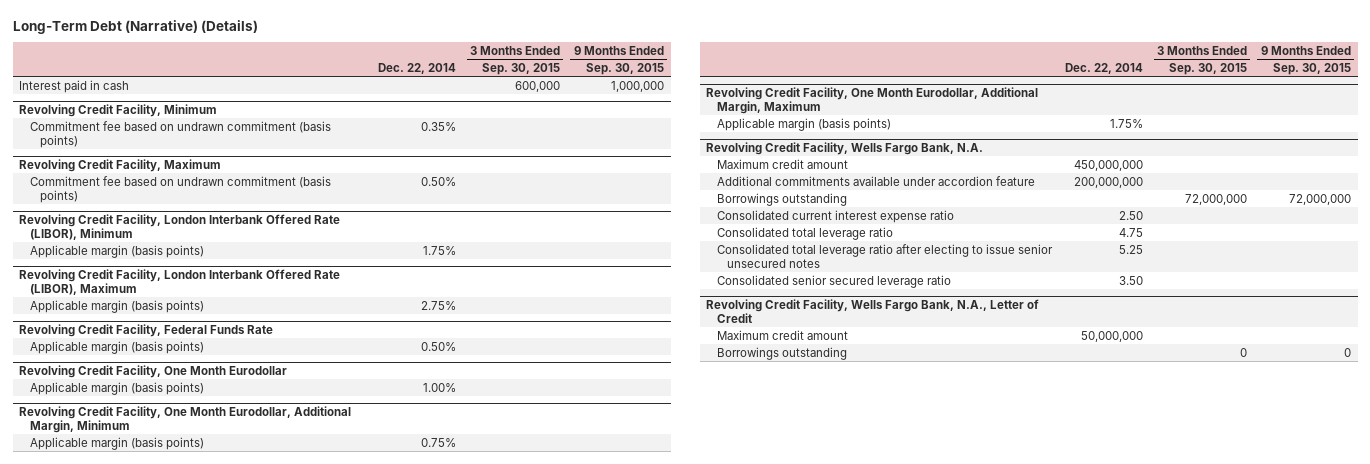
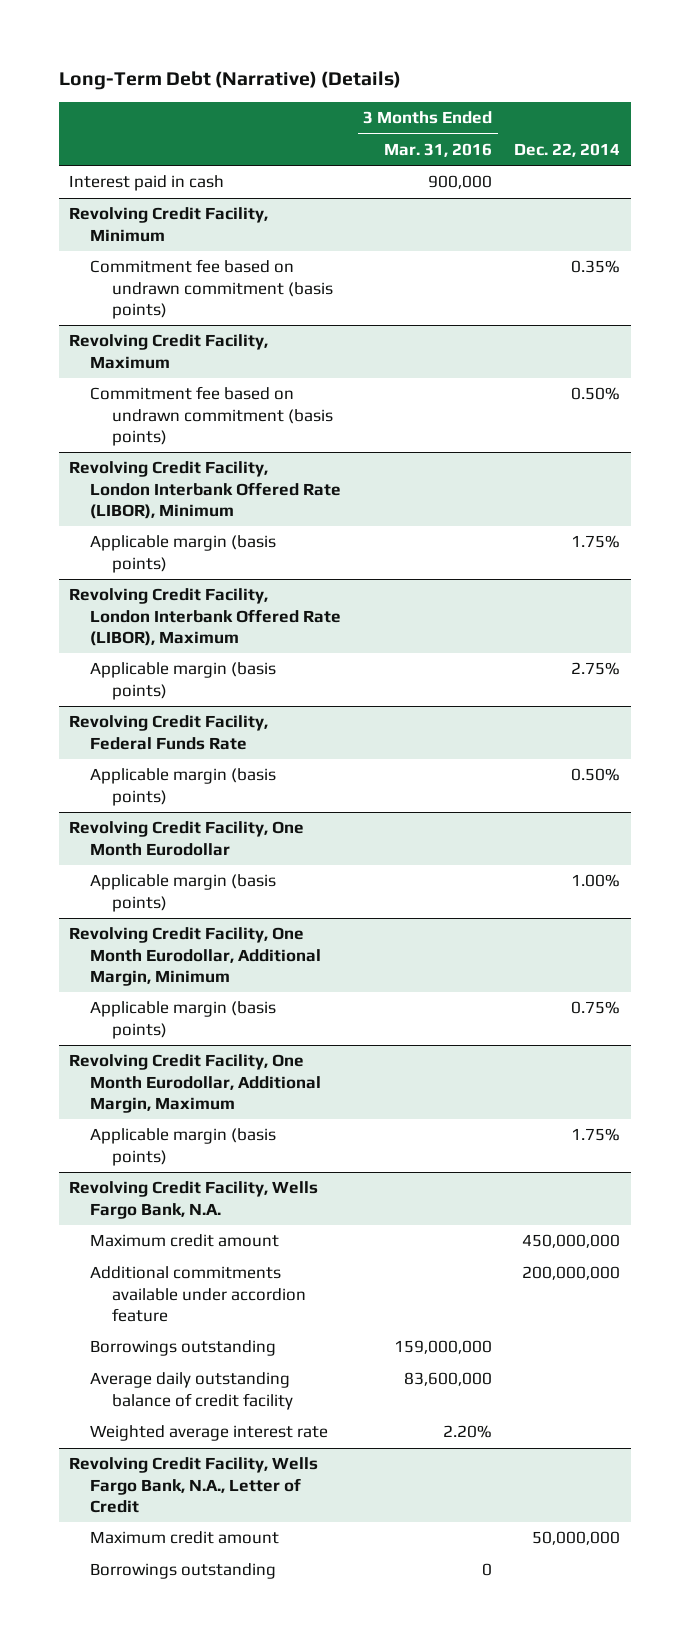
- | Dec. 22, 2014 | 3 Months Ended Sep. 30, 2015 | 9 Months Ended Sep. 30, 2015
+ | 3 Months Ended Mar. 31, 2016 | Dec. 22, 2014
@ Revolving Credit Facility, Wells Fargo Bank, N.A.
- Consolidated current interest expense ratio | 2.50 | |
- Consolidated total leverage ratio | 4.75 | |
- Consolidated total leverage ratio after electing to issue senior unsecured notes | 5.25 | |
- Consolidated senior secured leverage ratio | 3.50 | |
+ Average daily outstanding balance of credit facility | 83,600,000 |
+ Weighted average interest rate | 2.20% |

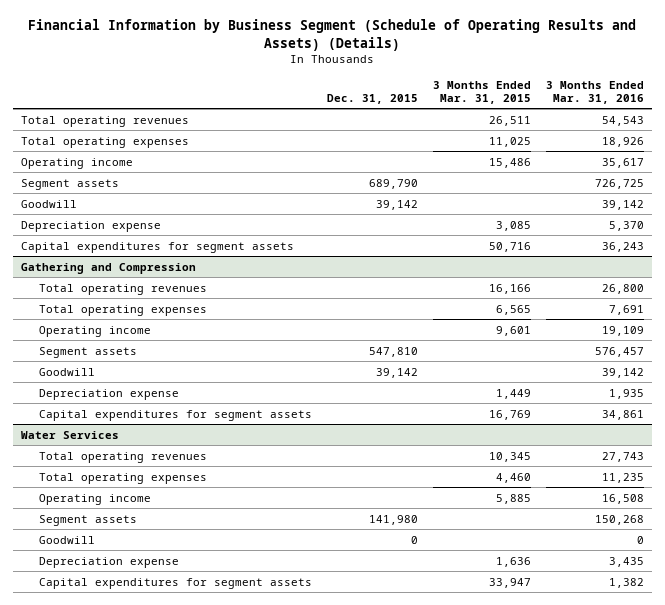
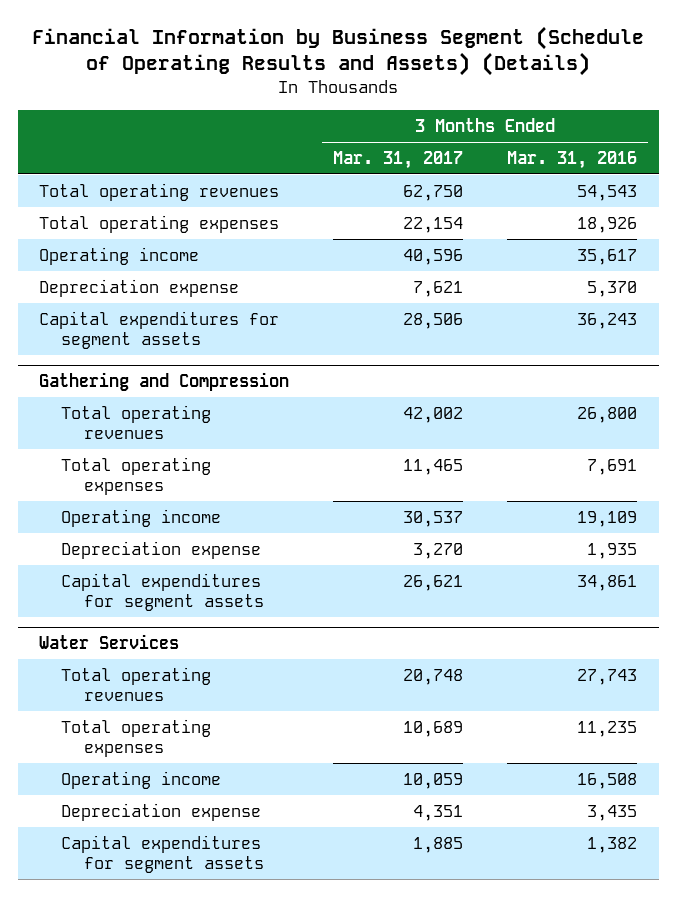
- | Dec. 31, 2015 | 3 Months Ended Mar. 31, 2015 | 3 Months Ended Mar. 31, 2016
+ | 3 Months Ended Mar. 31, 2017 | 3 Months Ended Mar. 31, 2016
- Segment assets | 689,790 | | 726,725
- Goodwill | 39,142 | | 39,142
@ Gathering and Compression
- Segment assets | 547,810 | | 576,457
- Goodwill | 39,142 | | 39,142
@ Water Services
- Segment assets | 141,980 | | 150,268
- Goodwill | 0 | | 0

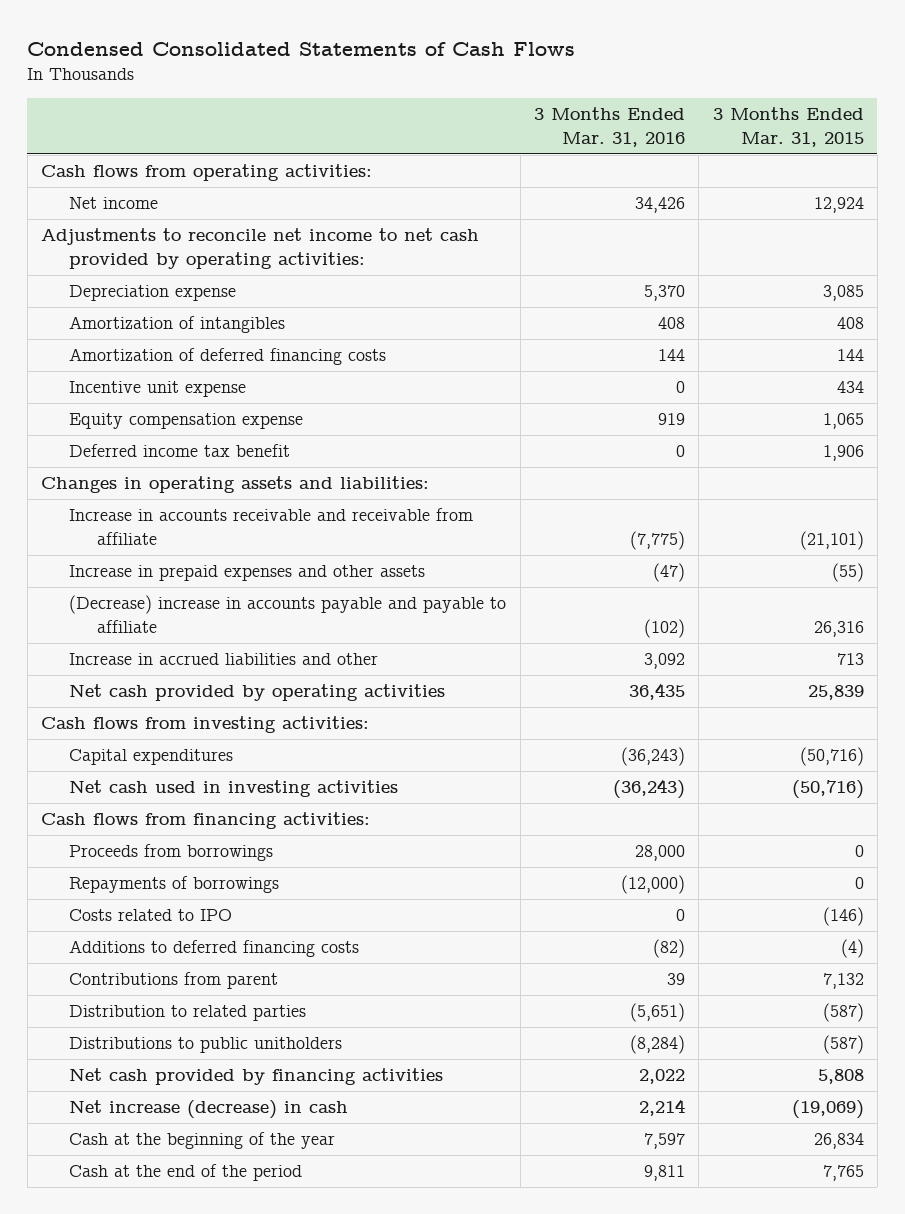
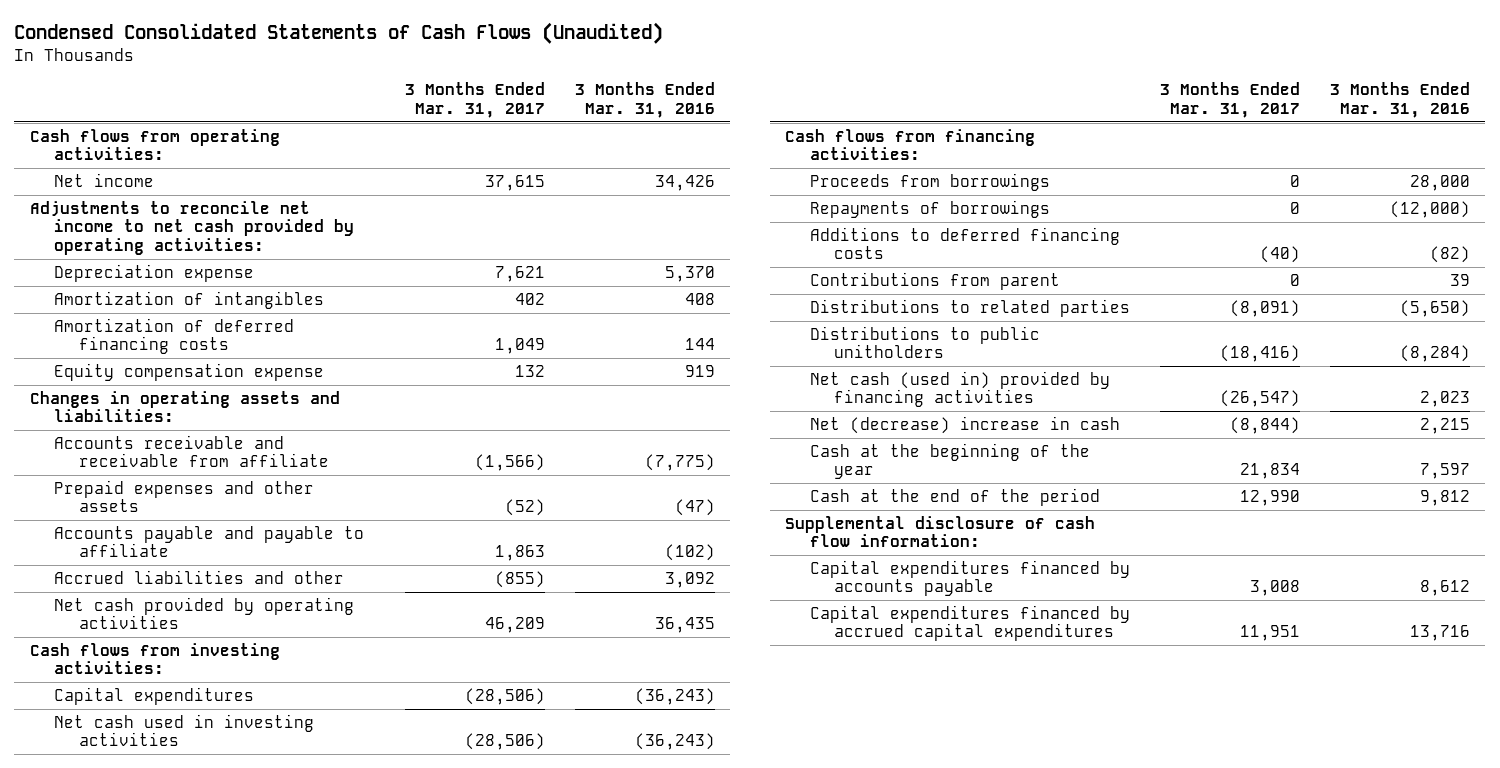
- Condensed Consolidated Statements of Cash Flows
+ Condensed Consolidated Statements of Cash Flows (Unaudited)
- | 3 Months Ended Mar. 31, 2016 | 3 Months Ended Mar. 31, 2015
+ | 3 Months Ended Mar. 31, 2017 | 3 Months Ended Mar. 31, 2016
- Incentive unit expense | 0 | 434
- Deferred income tax benefit | 0 | 1,906
- Increase in accounts receivable and receivable from affiliate | (7,775) | (21,101)
- Increase in prepaid expenses and other assets | (47) | (55)
- (Decrease) increase in accounts payable and payable to affiliate | (102) | 26,316
- Increase in accrued liabilities and other | 3,092 | 713
+ Accounts receivable and receivable from affiliate | (1,566) | (7,775)
+ Prepaid expenses and other assets | (52) | (47)
+ Accounts payable and payable to affiliate | 1,863 | (102)
+ Accrued liabilities and other | (855) | 3,092
- Costs related to IPO | 0 | (146)
- Distribution to related parties | (5,651) | (587)
+ Distributions to related parties | (8,091) | (5,650)
- Net cash provided by financing activities | 2,022 | 5,808
- Net increase (decrease) in cash | 2,214 | (19,069)
+ Net cash (used in) provided by financing activities | (26,547) | 2,023
+ Net (decrease) increase in cash | (8,844) | 2,215
- Cash at the end of the period | 9,811 | 7,765
+ Cash at the end of the period | 12,990 | 9,812
+ Supplemental disclosure of cash flow information:
+ Capital expenditures financed by accounts payable | 3,008 | 8,612
+ Capital expenditures financed by accrued capital expenditures | 11,951 | 13,716

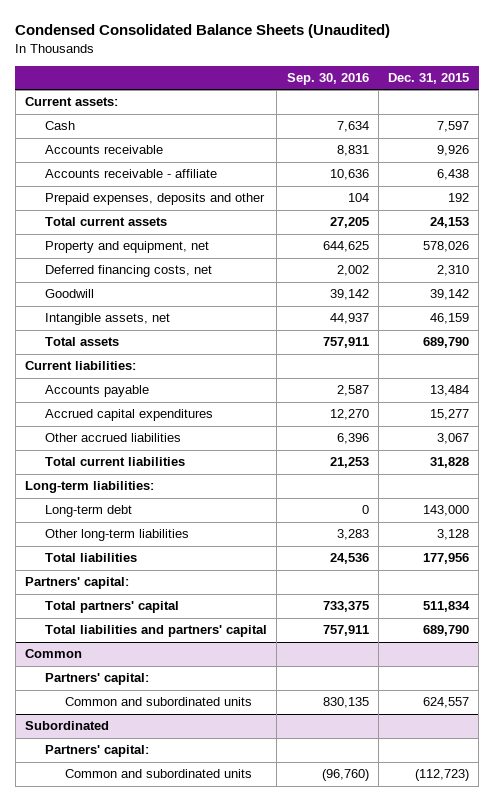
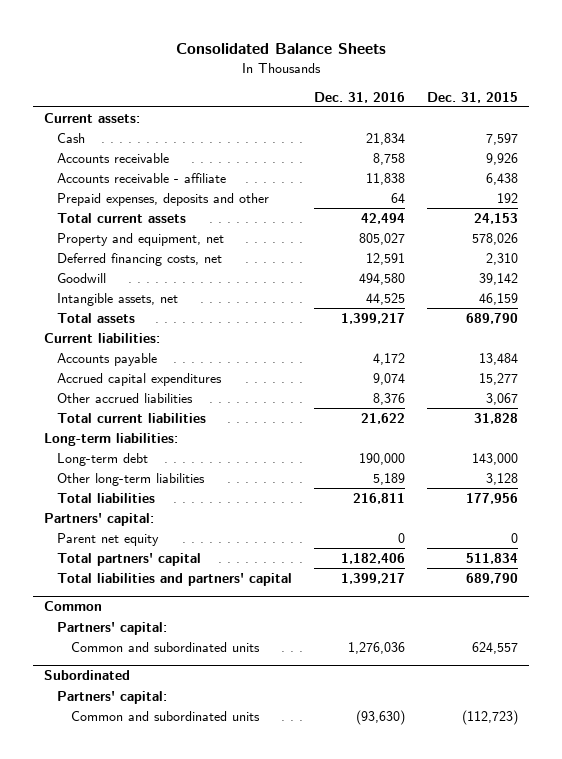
- Condensed Consolidated Balance Sheets (Unaudited)
+ Consolidated Balance Sheets
- | Sep. 30, 2016 | Dec. 31, 2015
+ | Dec. 31, 2016 | Dec. 31, 2015
+ Parent net equity | 0 | 0

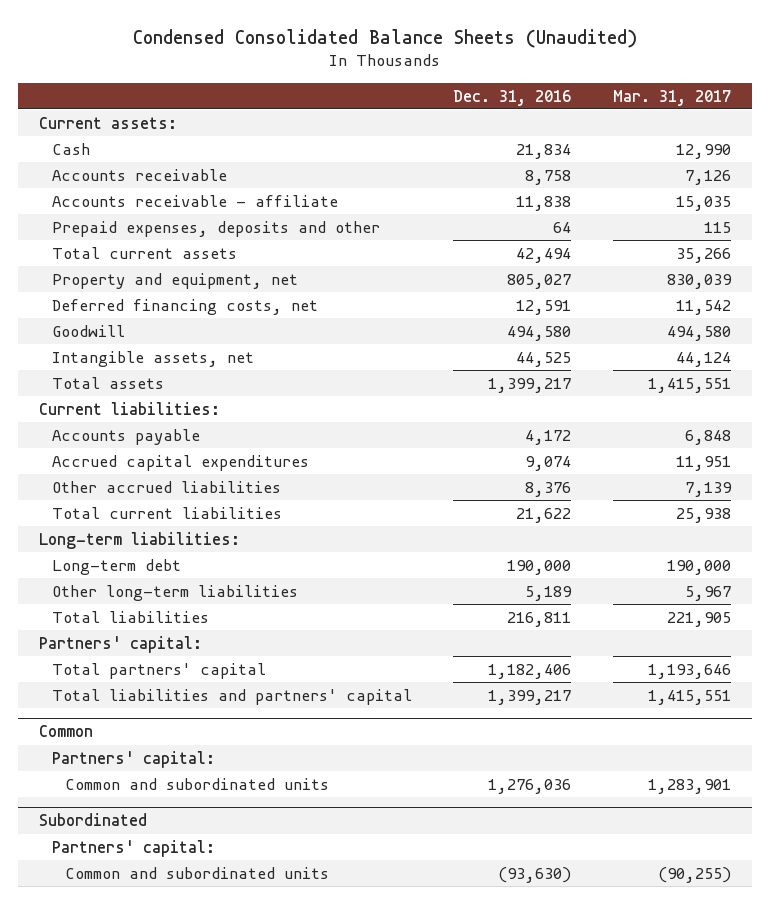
- Consolidated Balance Sheets
+ Condensed Consolidated Balance Sheets (Unaudited)
- | Dec. 31, 2016 | Dec. 31, 2015
+ | Dec. 31, 2016 | Mar. 31, 2017
- Parent net equity | 0 | 0

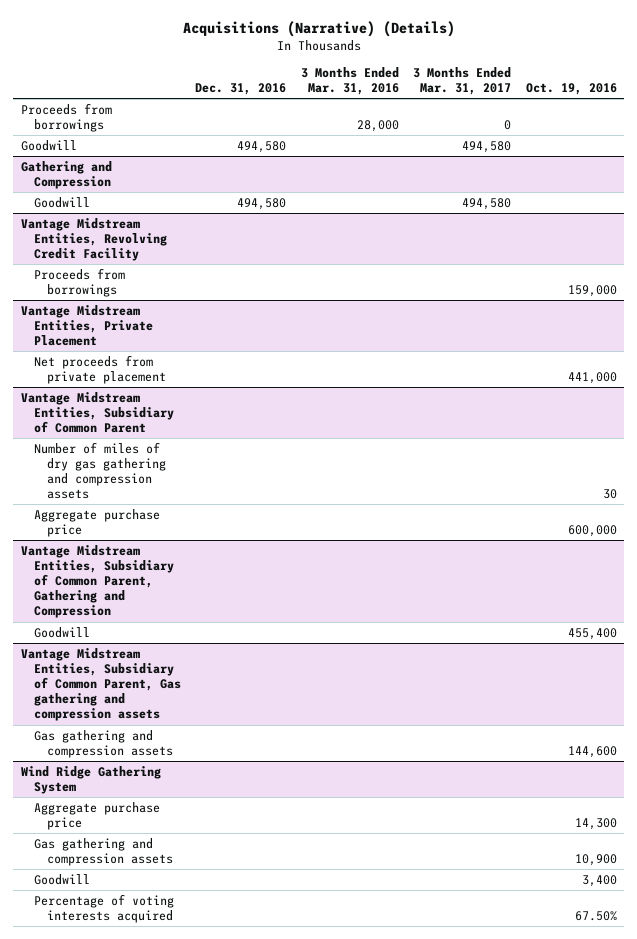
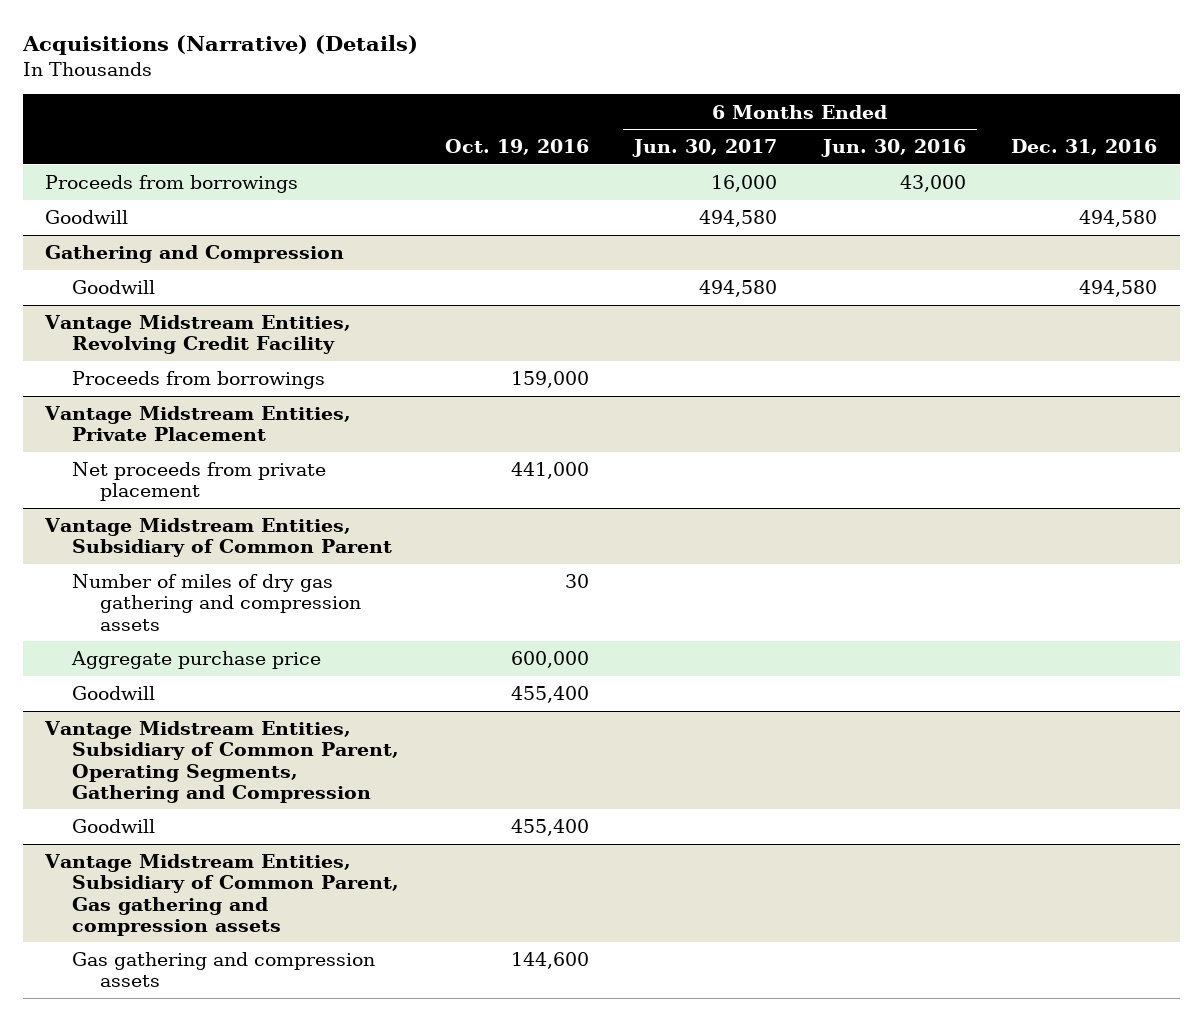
- | Dec. 31, 2016 | 3 Months Ended Mar. 31, 2016 | 3 Months Ended Mar. 31, 2017 | Oct. 19, 2016
+ | Oct. 19, 2016 | 6 Months Ended Jun. 30, 2017 | 6 Months Ended Jun. 30, 2016 | Dec. 31, 2016
- Vantage Midstream Entities, Subsidiary of Common Parent, Gathering and Compression
+ Vantage Midstream Entities, Subsidiary of Common Parent, Operating Segments, Gathering and Compression
+ Goodwill | 455,400 | | |
- Wind Ridge Gathering System
- Aggregate purchase price | | | | 14,300
- Gas gathering and compression assets | | | | 10,900
- Goodwill | | | | 3,400
- Percentage of voting interests acquired | | | | 67.50%

